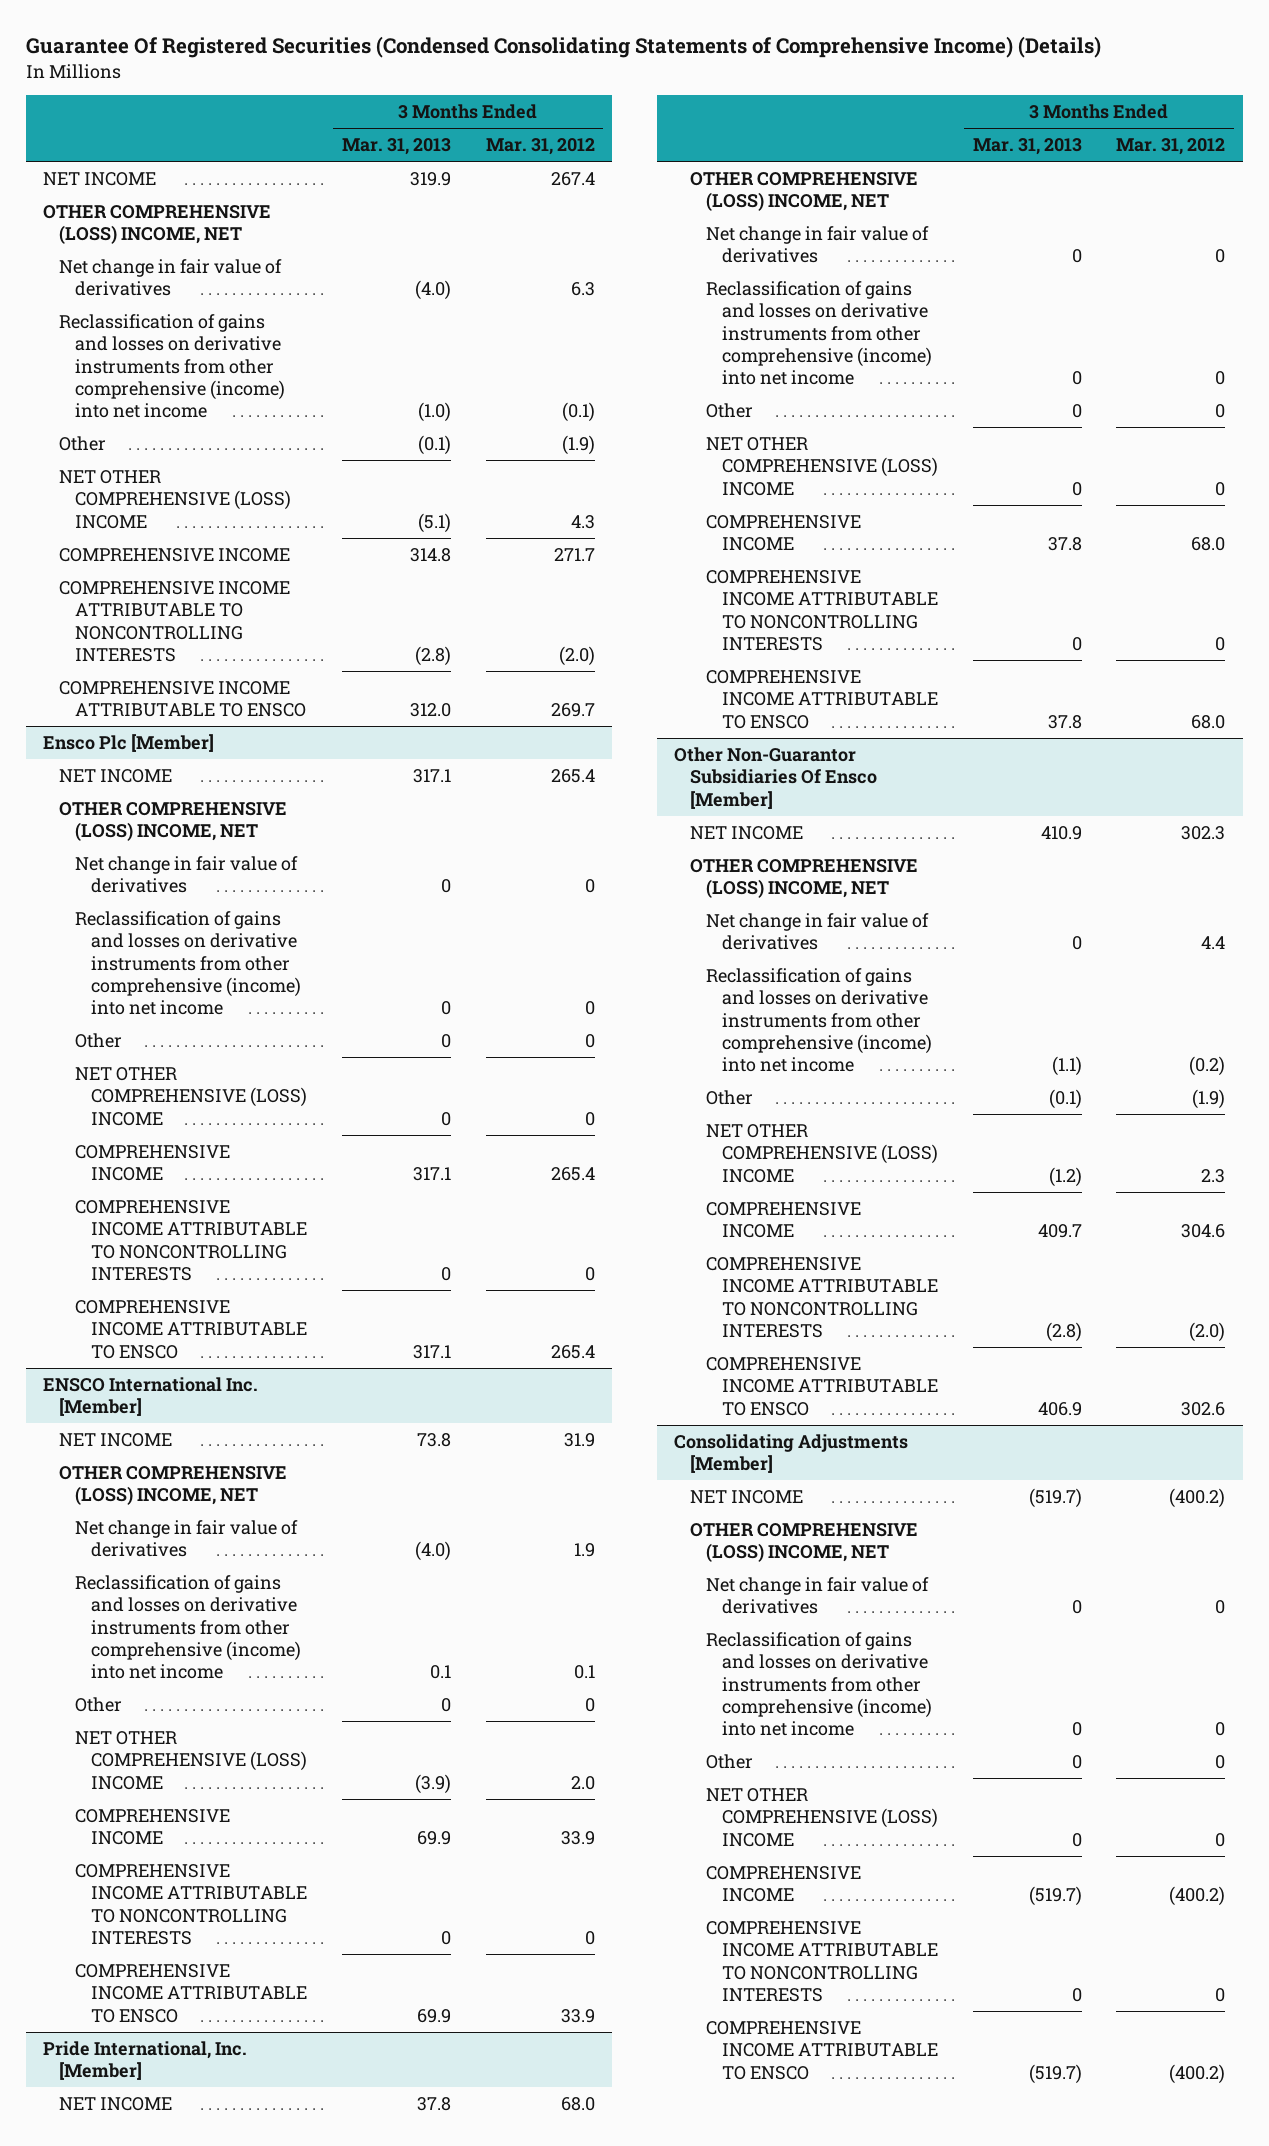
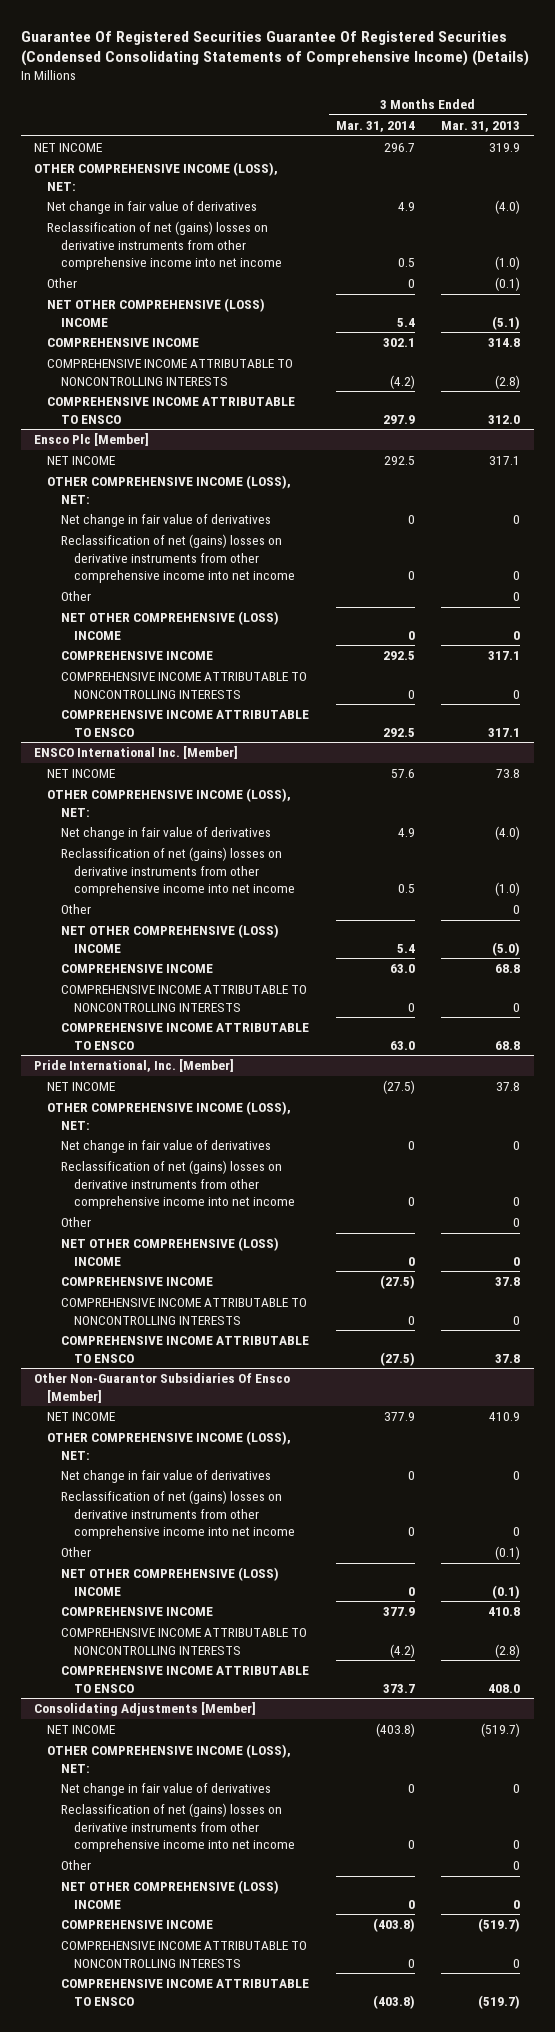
- Guarantee Of Registered Securities (Condensed Consolidating Statements of Comprehensive Income) (Details)
+ Guarantee Of Registered Securities Guarantee Of Registered Securities (Condensed Consolidating Statements of Comprehensive Income) (Details)
- | 3 Months Ended Mar. 31, 2013 | 3 Months Ended Mar. 31, 2012
+ | 3 Months Ended Mar. 31, 2014 | 3 Months Ended Mar. 31, 2013
- OTHER COMPREHENSIVE (LOSS) INCOME, NET
+ OTHER COMPREHENSIVE INCOME (LOSS), NET:
- Reclassification of gains and losses on derivative instruments from other comprehensive (income) into net income | (1.0) | (0.1)
+ Reclassification of net (gains) losses on derivative instruments from other comprehensive income into net income | 0.5 | (1.0)
@ Ensco Plc [Member]
- OTHER COMPREHENSIVE (LOSS) INCOME, NET
+ OTHER COMPREHENSIVE INCOME (LOSS), NET:
- Reclassification of gains and losses on derivative instruments from other comprehensive (income) into net income | 0 | 0
+ Reclassification of net (gains) losses on derivative instruments from other comprehensive income into net income | 0 | 0
@ ENSCO International Inc. [Member]
- OTHER COMPREHENSIVE (LOSS) INCOME, NET
+ OTHER COMPREHENSIVE INCOME (LOSS), NET:
- Reclassification of gains and losses on derivative instruments from other comprehensive (income) into net income | 0.1 | 0.1
+ Reclassification of net (gains) losses on derivative instruments from other comprehensive income into net income | 0.5 | (1.0)
- NET OTHER COMPREHENSIVE (LOSS) INCOME | (3.9) | 2.0
- COMPREHENSIVE INCOME | 69.9 | 33.9
+ NET OTHER COMPREHENSIVE (LOSS) INCOME | 5.4 | (5.0)
+ COMPREHENSIVE INCOME | 63.0 | 68.8
- COMPREHENSIVE INCOME ATTRIBUTABLE TO ENSCO | 69.9 | 33.9
+ COMPREHENSIVE INCOME ATTRIBUTABLE TO ENSCO | 63.0 | 68.8
@ Pride International, Inc. [Member]
- OTHER COMPREHENSIVE (LOSS) INCOME, NET
+ OTHER COMPREHENSIVE INCOME (LOSS), NET:
- Reclassification of gains and losses on derivative instruments from other comprehensive (income) into net income | 0 | 0
+ Reclassification of net (gains) losses on derivative instruments from other comprehensive income into net income | 0 | 0
@ Other Non-Guarantor Subsidiaries Of Ensco [Member]
- OTHER COMPREHENSIVE (LOSS) INCOME, NET
+ OTHER COMPREHENSIVE INCOME (LOSS), NET:
- Reclassification of gains and losses on derivative instruments from other comprehensive (income) into net income | (1.1) | (0.2)
+ Reclassification of net (gains) losses on derivative instruments from other comprehensive income into net income | 0 | 0
- NET OTHER COMPREHENSIVE (LOSS) INCOME | (1.2) | 2.3
- COMPREHENSIVE INCOME | 409.7 | 304.6
+ NET OTHER COMPREHENSIVE (LOSS) INCOME | 0 | (0.1)
+ COMPREHENSIVE INCOME | 377.9 | 410.8
- COMPREHENSIVE INCOME ATTRIBUTABLE TO ENSCO | 406.9 | 302.6
+ COMPREHENSIVE INCOME ATTRIBUTABLE TO ENSCO | 373.7 | 408.0
@ Consolidating Adjustments [Member]
- OTHER COMPREHENSIVE (LOSS) INCOME, NET
+ OTHER COMPREHENSIVE INCOME (LOSS), NET:
- Reclassification of gains and losses on derivative instruments from other comprehensive (income) into net income | 0 | 0
+ Reclassification of net (gains) losses on derivative instruments from other comprehensive income into net income | 0 | 0

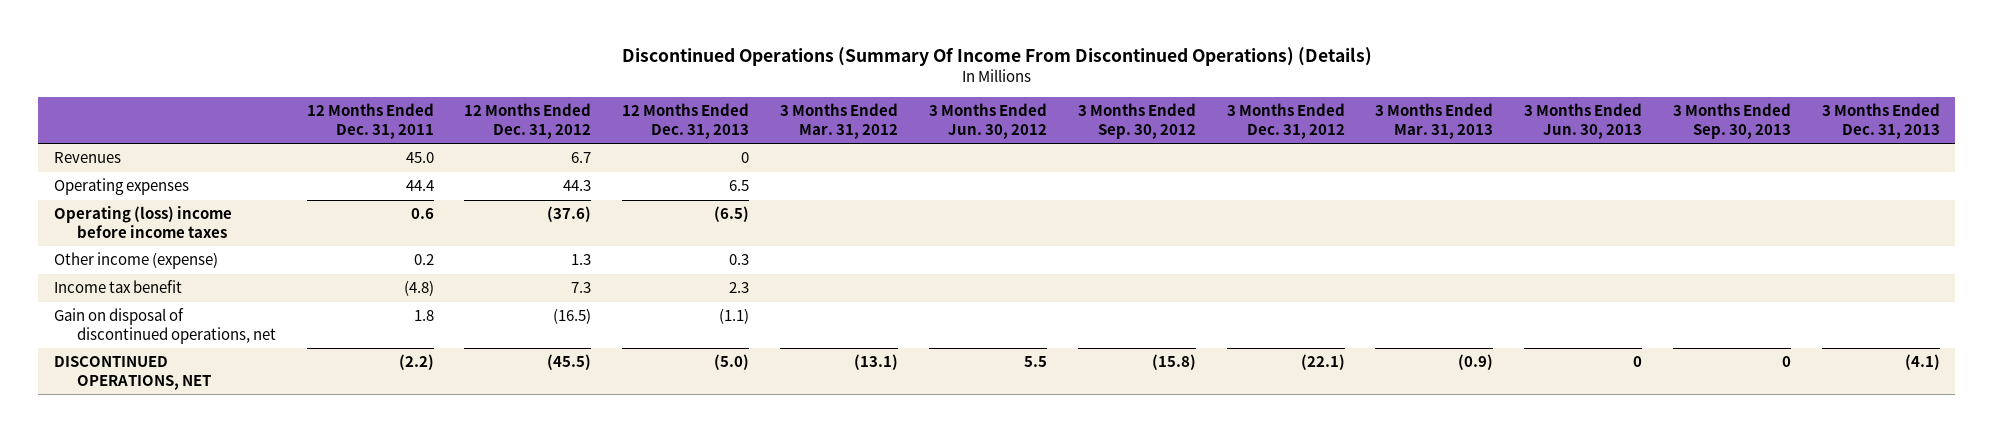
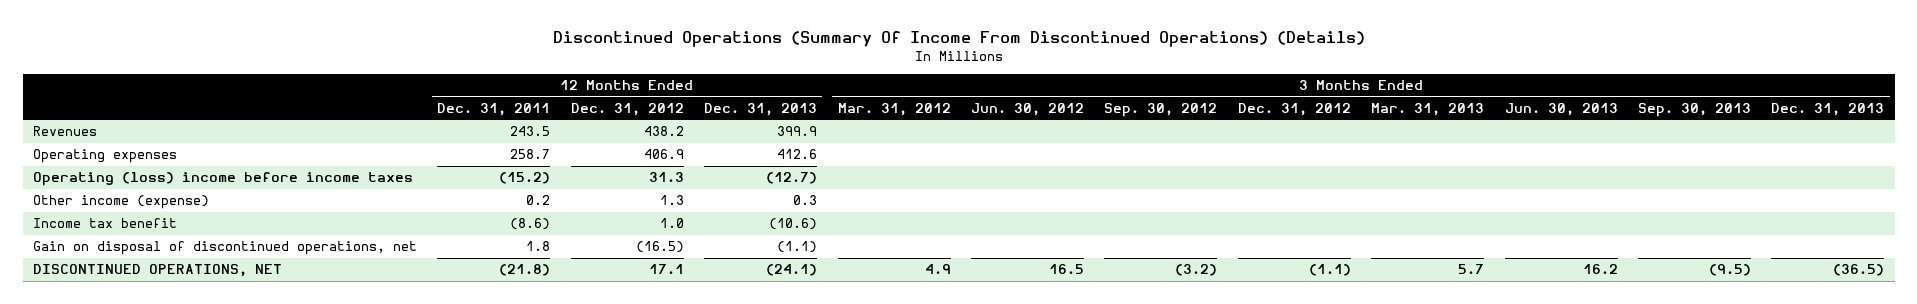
- Revenues | 45.0 | 6.7 | 0 | | | | | | | |
- Operating expenses | 44.4 | 44.3 | 6.5 | | | | | | | |
- Operating (loss) income before income taxes | 0.6 | (37.6) | (6.5) | | | | | | | |
+ Revenues | 243.5 | 438.2 | 399.9 | | | | | | | |
+ Operating expenses | 258.7 | 406.9 | 412.6 | | | | | | | |
+ Operating (loss) income before income taxes | (15.2) | 31.3 | (12.7) | | | | | | | |
- Income tax benefit | (4.8) | 7.3 | 2.3 | | | | | | | |
+ Income tax benefit | (8.6) | 1.0 | (10.6) | | | | | | | |
- DISCONTINUED OPERATIONS, NET | (2.2) | (45.5) | (5.0) | (13.1) | 5.5 | (15.8) | (22.1) | (0.9) | 0 | 0 | (4.1)
+ DISCONTINUED OPERATIONS, NET | (21.8) | 17.1 | (24.1) | 4.9 | 16.5 | (3.2) | (1.1) | 5.7 | 16.2 | (9.5) | (36.5)

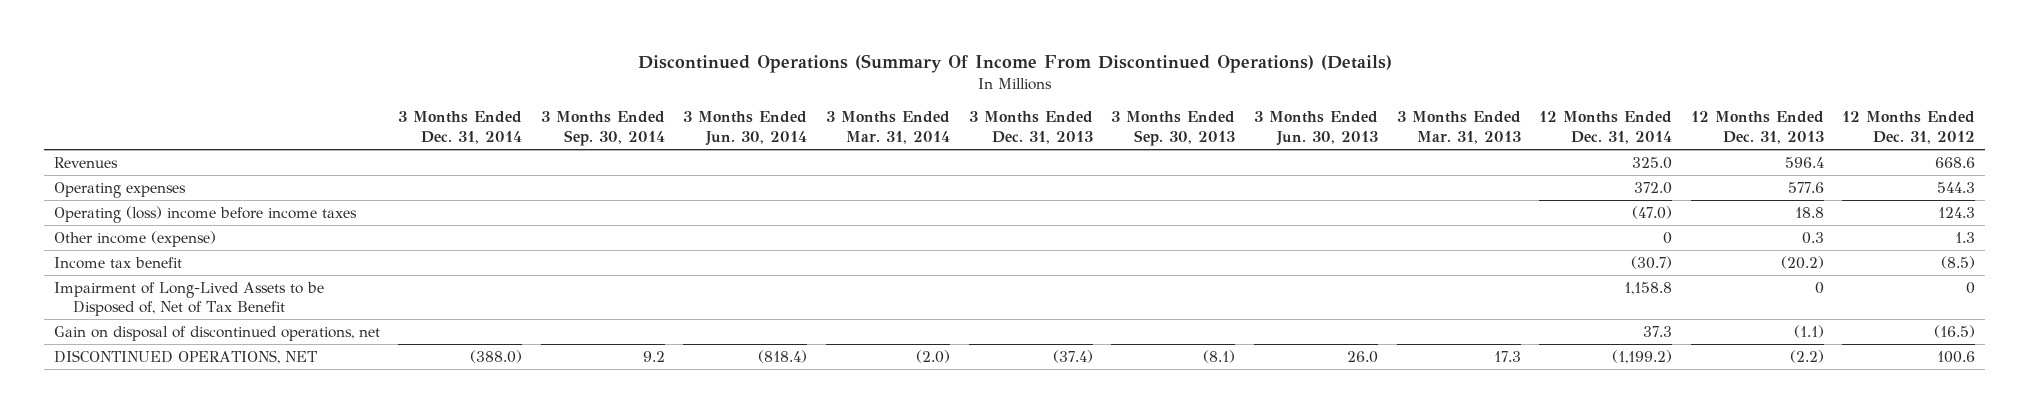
- | 12 Months Ended Dec. 31, 2011 | 12 Months Ended Dec. 31, 2012 | 12 Months Ended Dec. 31, 2013 | 3 Months Ended Mar. 31, 2012 | 3 Months Ended Jun. 30, 2012 | 3 Months Ended Sep. 30, 2012 | 3 Months Ended Dec. 31, 2012 | 3 Months Ended Mar. 31, 2013 | 3 Months Ended Jun. 30, 2013 | 3 Months Ended Sep. 30, 2013 | 3 Months Ended Dec. 31, 2013
+ | 3 Months Ended Dec. 31, 2014 | 3 Months Ended Sep. 30, 2014 | 3 Months Ended Jun. 30, 2014 | 3 Months Ended Mar. 31, 2014 | 3 Months Ended Dec. 31, 2013 | 3 Months Ended Sep. 30, 2013 | 3 Months Ended Jun. 30, 2013 | 3 Months Ended Mar. 31, 2013 | 12 Months Ended Dec. 31, 2014 | 12 Months Ended Dec. 31, 2013 | 12 Months Ended Dec. 31, 2012
- Revenues | 243.5 | 438.2 | 399.9 | | | | | | | |
- Operating expenses | 258.7 | 406.9 | 412.6 | | | | | | | |
- Operating (loss) income before income taxes | (15.2) | 31.3 | (12.7) | | | | | | | |
+ Revenues | | | | | | | | | 325.0 | 596.4 | 668.6
+ Operating expenses | | | | | | | | | 372.0 | 577.6 | 544.3
+ Operating (loss) income before income taxes | | | | | | | | | (47.0) | 18.8 | 124.3
- Income tax benefit | (8.6) | 1.0 | (10.6) | | | | | | | |
+ Income tax benefit | | | | | | | | | (30.7) | (20.2) | (8.5)
+ Impairment of Long-Lived Assets to be Disposed of, Net of Tax Benefit | | | | | | | | | 1,158.8 | 0 | 0
- DISCONTINUED OPERATIONS, NET | (21.8) | 17.1 | (24.1) | 4.9 | 16.5 | (3.2) | (1.1) | 5.7 | 16.2 | (9.5) | (36.5)
+ DISCONTINUED OPERATIONS, NET | (388.0) | 9.2 | (818.4) | (2.0) | (37.4) | (8.1) | 26.0 | 17.3 | (1,199.2) | (2.2) | 100.6

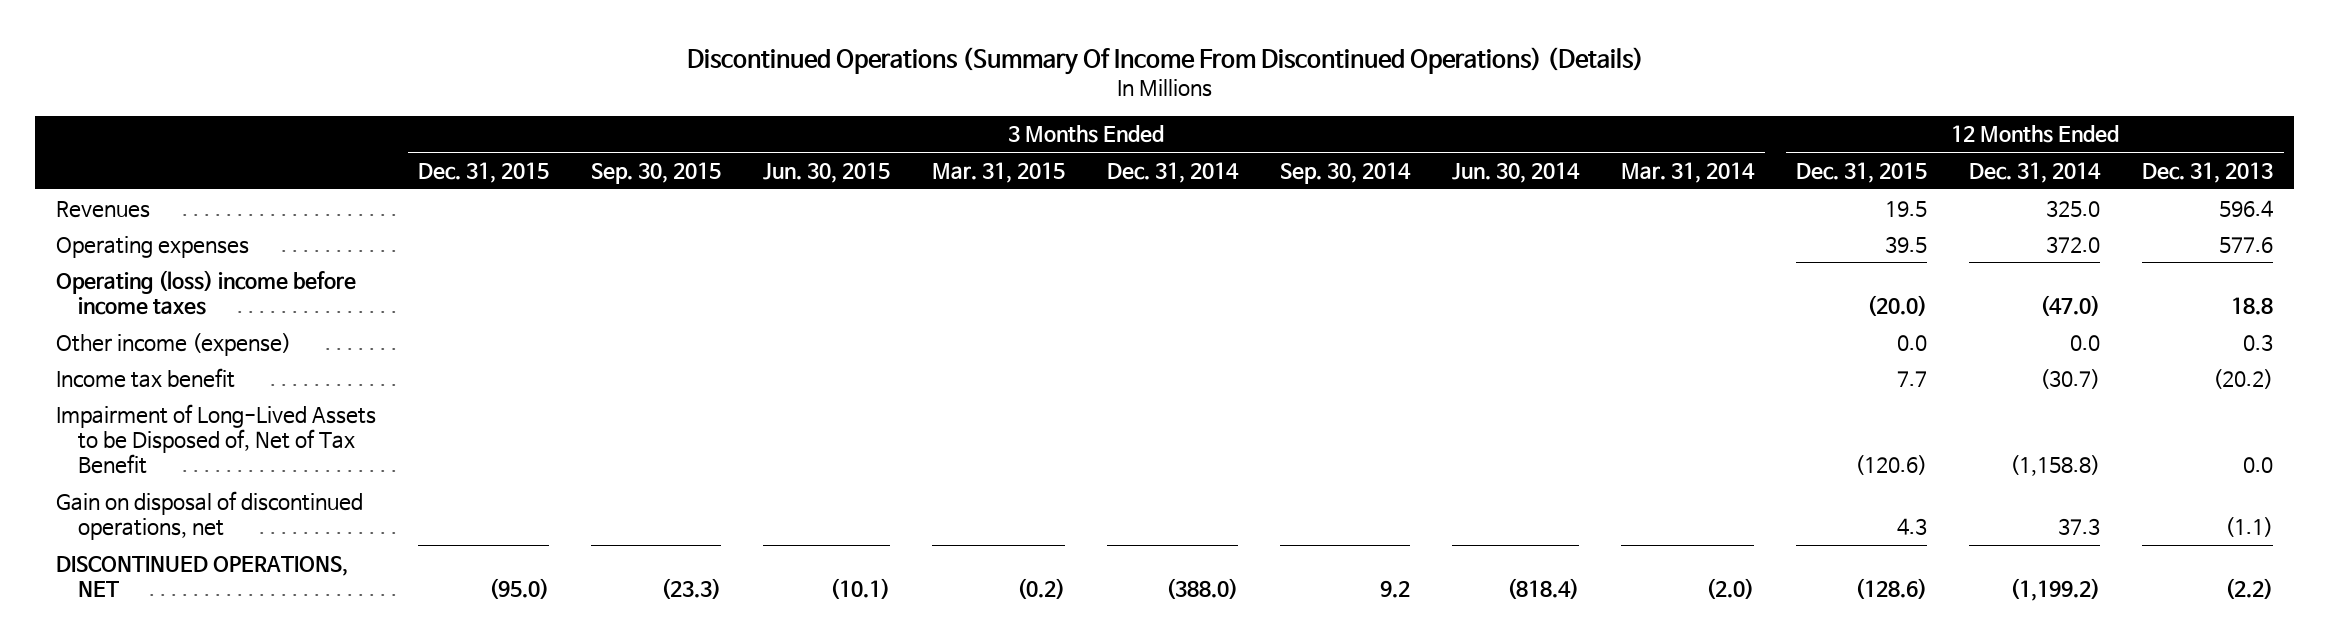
- | 3 Months Ended Dec. 31, 2014 | 3 Months Ended Sep. 30, 2014 | 3 Months Ended Jun. 30, 2014 | 3 Months Ended Mar. 31, 2014 | 3 Months Ended Dec. 31, 2013 | 3 Months Ended Sep. 30, 2013 | 3 Months Ended Jun. 30, 2013 | 3 Months Ended Mar. 31, 2013 | 12 Months Ended Dec. 31, 2014 | 12 Months Ended Dec. 31, 2013 | 12 Months Ended Dec. 31, 2012
+ | 3 Months Ended Dec. 31, 2015 | 3 Months Ended Sep. 30, 2015 | 3 Months Ended Jun. 30, 2015 | 3 Months Ended Mar. 31, 2015 | 3 Months Ended Dec. 31, 2014 | 3 Months Ended Sep. 30, 2014 | 3 Months Ended Jun. 30, 2014 | 3 Months Ended Mar. 31, 2014 | 12 Months Ended Dec. 31, 2015 | 12 Months Ended Dec. 31, 2014 | 12 Months Ended Dec. 31, 2013
- Other income (expense) | | | | | | | | | 0 | 0.3 | 1.3
+ Other income (expense) | | | | | | | | | 0.0 | 0.0 | 0.3
- Impairment of Long-Lived Assets to be Disposed of, Net of Tax Benefit | | | | | | | | | 1,158.8 | 0 | 0
+ Impairment of Long-Lived Assets to be Disposed of, Net of Tax Benefit | | | | | | | | | (120.6) | (1,158.8) | 0.0

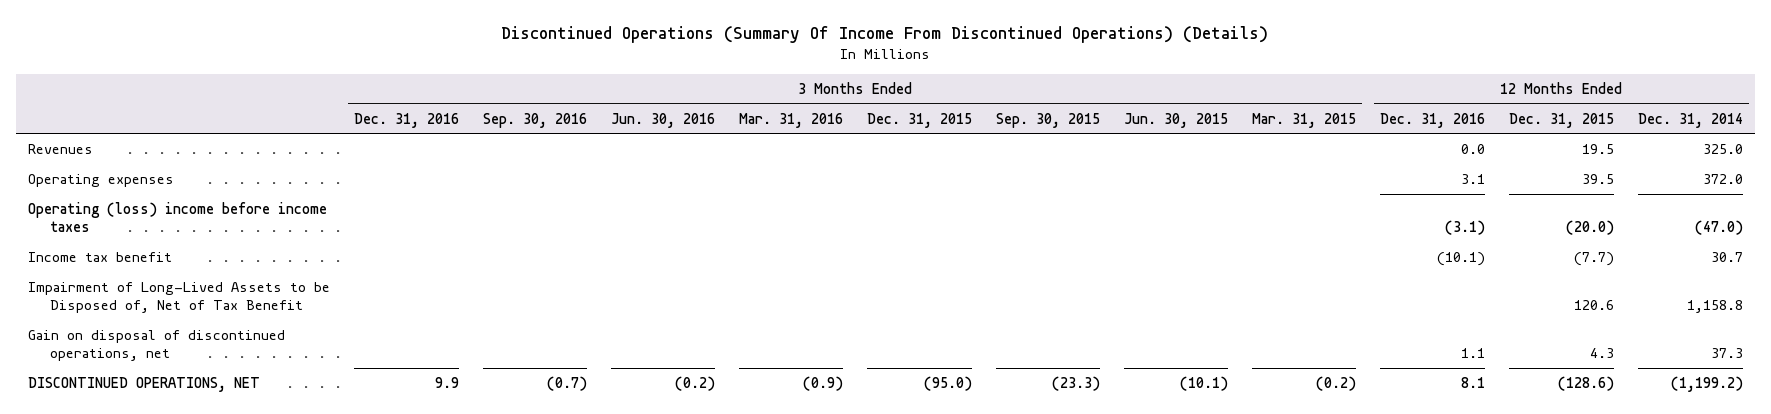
- | 3 Months Ended Dec. 31, 2015 | 3 Months Ended Sep. 30, 2015 | 3 Months Ended Jun. 30, 2015 | 3 Months Ended Mar. 31, 2015 | 3 Months Ended Dec. 31, 2014 | 3 Months Ended Sep. 30, 2014 | 3 Months Ended Jun. 30, 2014 | 3 Months Ended Mar. 31, 2014 | 12 Months Ended Dec. 31, 2015 | 12 Months Ended Dec. 31, 2014 | 12 Months Ended Dec. 31, 2013
+ | 3 Months Ended Dec. 31, 2016 | 3 Months Ended Sep. 30, 2016 | 3 Months Ended Jun. 30, 2016 | 3 Months Ended Mar. 31, 2016 | 3 Months Ended Dec. 31, 2015 | 3 Months Ended Sep. 30, 2015 | 3 Months Ended Jun. 30, 2015 | 3 Months Ended Mar. 31, 2015 | 12 Months Ended Dec. 31, 2016 | 12 Months Ended Dec. 31, 2015 | 12 Months Ended Dec. 31, 2014
- Other income (expense) | | | | | | | | | 0.0 | 0.0 | 0.3
- Income tax benefit | | | | | | | | | 7.7 | (30.7) | (20.2)
- Impairment of Long-Lived Assets to be Disposed of, Net of Tax Benefit | | | | | | | | | (120.6) | (1,158.8) | 0.0
+ Income tax benefit | | | | | | | | | (10.1) | (7.7) | 30.7
+ Impairment of Long-Lived Assets to be Disposed of, Net of Tax Benefit | | | | | | | | | | 120.6 | 1,158.8

